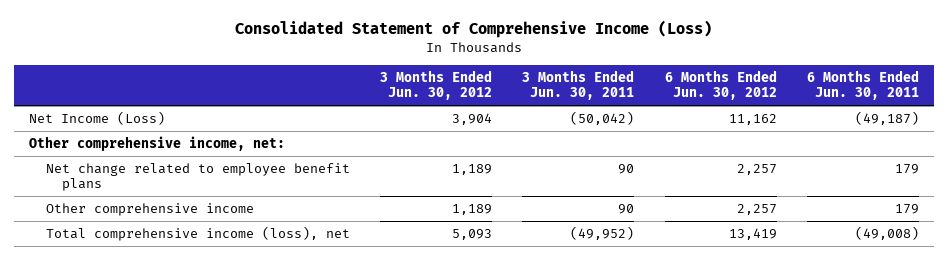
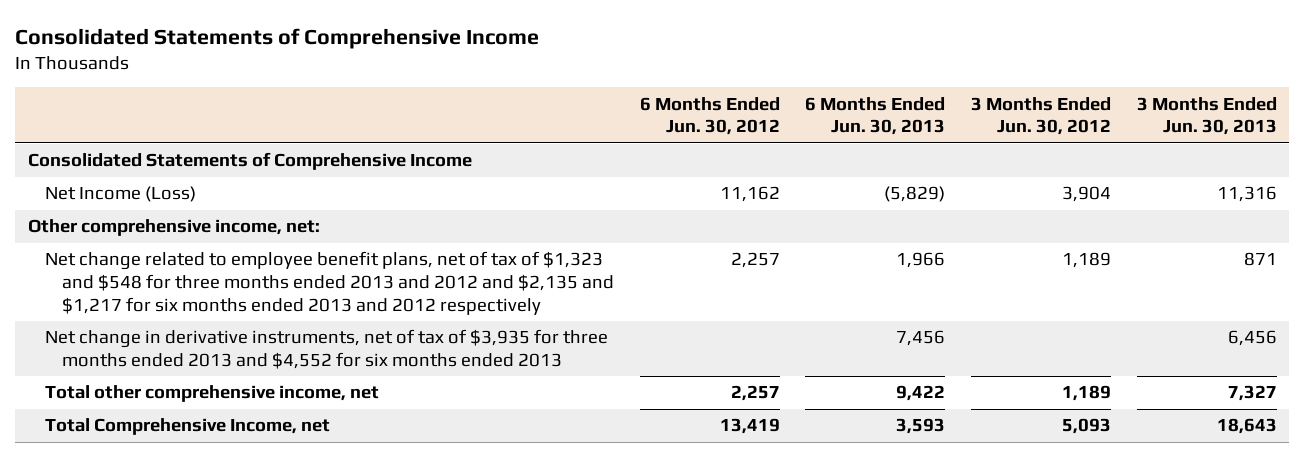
- Consolidated Statement of Comprehensive Income (Loss)
+ Consolidated Statements of Comprehensive Income
- | 3 Months Ended Jun. 30, 2012 | 3 Months Ended Jun. 30, 2011 | 6 Months Ended Jun. 30, 2012 | 6 Months Ended Jun. 30, 2011
+ | 6 Months Ended Jun. 30, 2012 | 6 Months Ended Jun. 30, 2013 | 3 Months Ended Jun. 30, 2012 | 3 Months Ended Jun. 30, 2013
+ Consolidated Statements of Comprehensive Income
- Net change related to employee benefit plans | 1,189 | 90 | 2,257 | 179
- Other comprehensive income | 1,189 | 90 | 2,257 | 179
- Total comprehensive income (loss), net | 5,093 | (49,952) | 13,419 | (49,008)
+ Net change related to employee benefit plans, net of tax of $1,323 and $548 for three months ended 2013 and 2012 and $2,135 and $1,217 for six months ended 2013 and 2012 respectively | 2,257 | 1,966 | 1,189 | 871
+ Net change in derivative instruments, net of tax of $3,935 for three months ended 2013 and $4,552 for six months ended 2013 | | 7,456 | | 6,456
+ Total other comprehensive income, net | 2,257 | 9,422 | 1,189 | 7,327
+ Total Comprehensive Income, net | 13,419 | 3,593 | 5,093 | 18,643

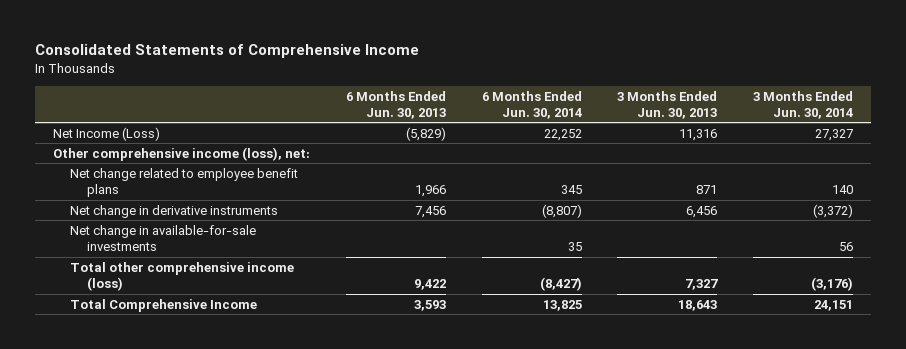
- | 6 Months Ended Jun. 30, 2012 | 6 Months Ended Jun. 30, 2013 | 3 Months Ended Jun. 30, 2012 | 3 Months Ended Jun. 30, 2013
+ | 6 Months Ended Jun. 30, 2013 | 6 Months Ended Jun. 30, 2014 | 3 Months Ended Jun. 30, 2013 | 3 Months Ended Jun. 30, 2014
- Consolidated Statements of Comprehensive Income
- Other comprehensive income, net:
- Net change related to employee benefit plans, net of tax of $1,323 and $548 for three months ended 2013 and 2012 and $2,135 and $1,217 for six months ended 2013 and 2012 respectively | 2,257 | 1,966 | 1,189 | 871
- Net change in derivative instruments, net of tax of $3,935 for three months ended 2013 and $4,552 for six months ended 2013 | | 7,456 | | 6,456
- Total other comprehensive income, net | 2,257 | 9,422 | 1,189 | 7,327
- Total Comprehensive Income, net | 13,419 | 3,593 | 5,093 | 18,643
+ Other comprehensive income (loss), net:
+ Net change related to employee benefit plans | 1,966 | 345 | 871 | 140
+ Net change in derivative instruments | 7,456 | (8,807) | 6,456 | (3,372)
+ Net change in available-for-sale investments | | 35 | | 56
+ Total other comprehensive income (loss) | 9,422 | (8,427) | 7,327 | (3,176)
+ Total Comprehensive Income | 3,593 | 13,825 | 18,643 | 24,151

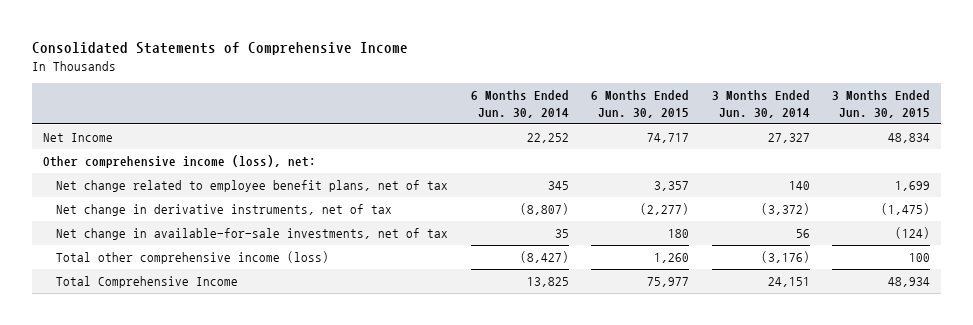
- | 6 Months Ended Jun. 30, 2013 | 6 Months Ended Jun. 30, 2014 | 3 Months Ended Jun. 30, 2013 | 3 Months Ended Jun. 30, 2014
+ | 6 Months Ended Jun. 30, 2014 | 6 Months Ended Jun. 30, 2015 | 3 Months Ended Jun. 30, 2014 | 3 Months Ended Jun. 30, 2015
- Net Income (Loss) | (5,829) | 22,252 | 11,316 | 27,327
+ Net Income | 22,252 | 74,717 | 27,327 | 48,834
- Net change related to employee benefit plans | 1,966 | 345 | 871 | 140
- Net change in derivative instruments | 7,456 | (8,807) | 6,456 | (3,372)
- Net change in available-for-sale investments | | 35 | | 56
+ Net change related to employee benefit plans, net of tax | 345 | 3,357 | 140 | 1,699
+ Net change in derivative instruments, net of tax | (8,807) | (2,277) | (3,372) | (1,475)
+ Net change in available-for-sale investments, net of tax | 35 | 180 | 56 | (124)

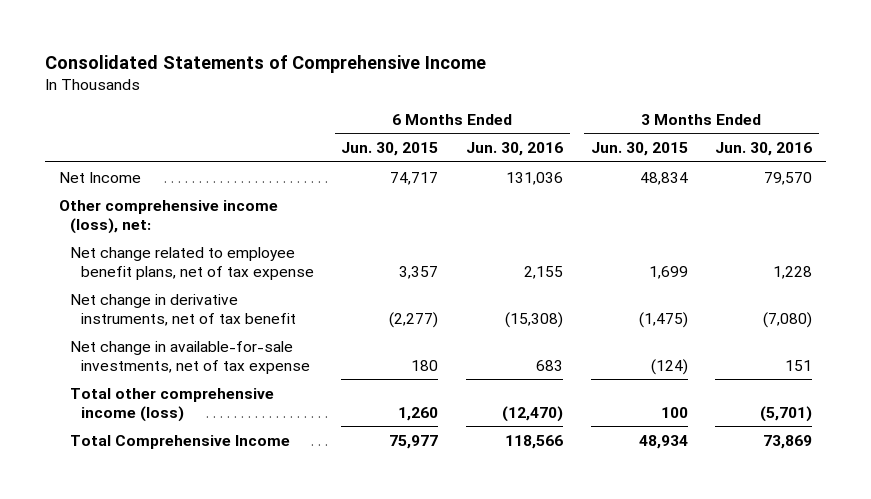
- | 6 Months Ended Jun. 30, 2014 | 6 Months Ended Jun. 30, 2015 | 3 Months Ended Jun. 30, 2014 | 3 Months Ended Jun. 30, 2015
+ | 6 Months Ended Jun. 30, 2015 | 6 Months Ended Jun. 30, 2016 | 3 Months Ended Jun. 30, 2015 | 3 Months Ended Jun. 30, 2016
- Net change related to employee benefit plans, net of tax | 345 | 3,357 | 140 | 1,699
- Net change in derivative instruments, net of tax | (8,807) | (2,277) | (3,372) | (1,475)
- Net change in available-for-sale investments, net of tax | 35 | 180 | 56 | (124)
+ Net change related to employee benefit plans, net of tax expense | 3,357 | 2,155 | 1,699 | 1,228
+ Net change in derivative instruments, net of tax benefit | (2,277) | (15,308) | (1,475) | (7,080)
+ Net change in available-for-sale investments, net of tax expense | 180 | 683 | (124) | 151

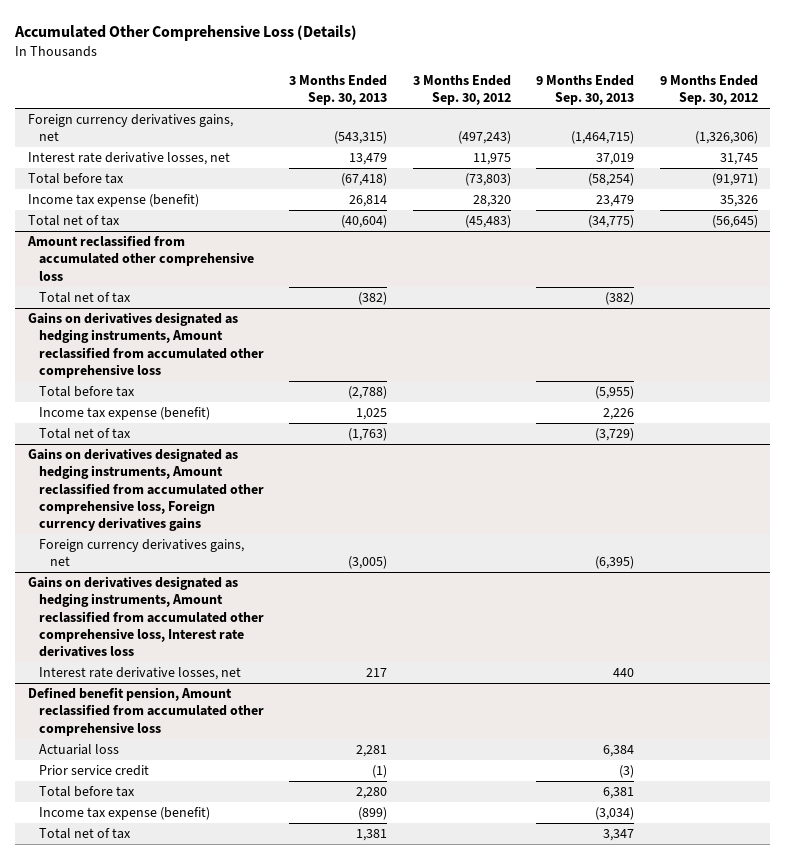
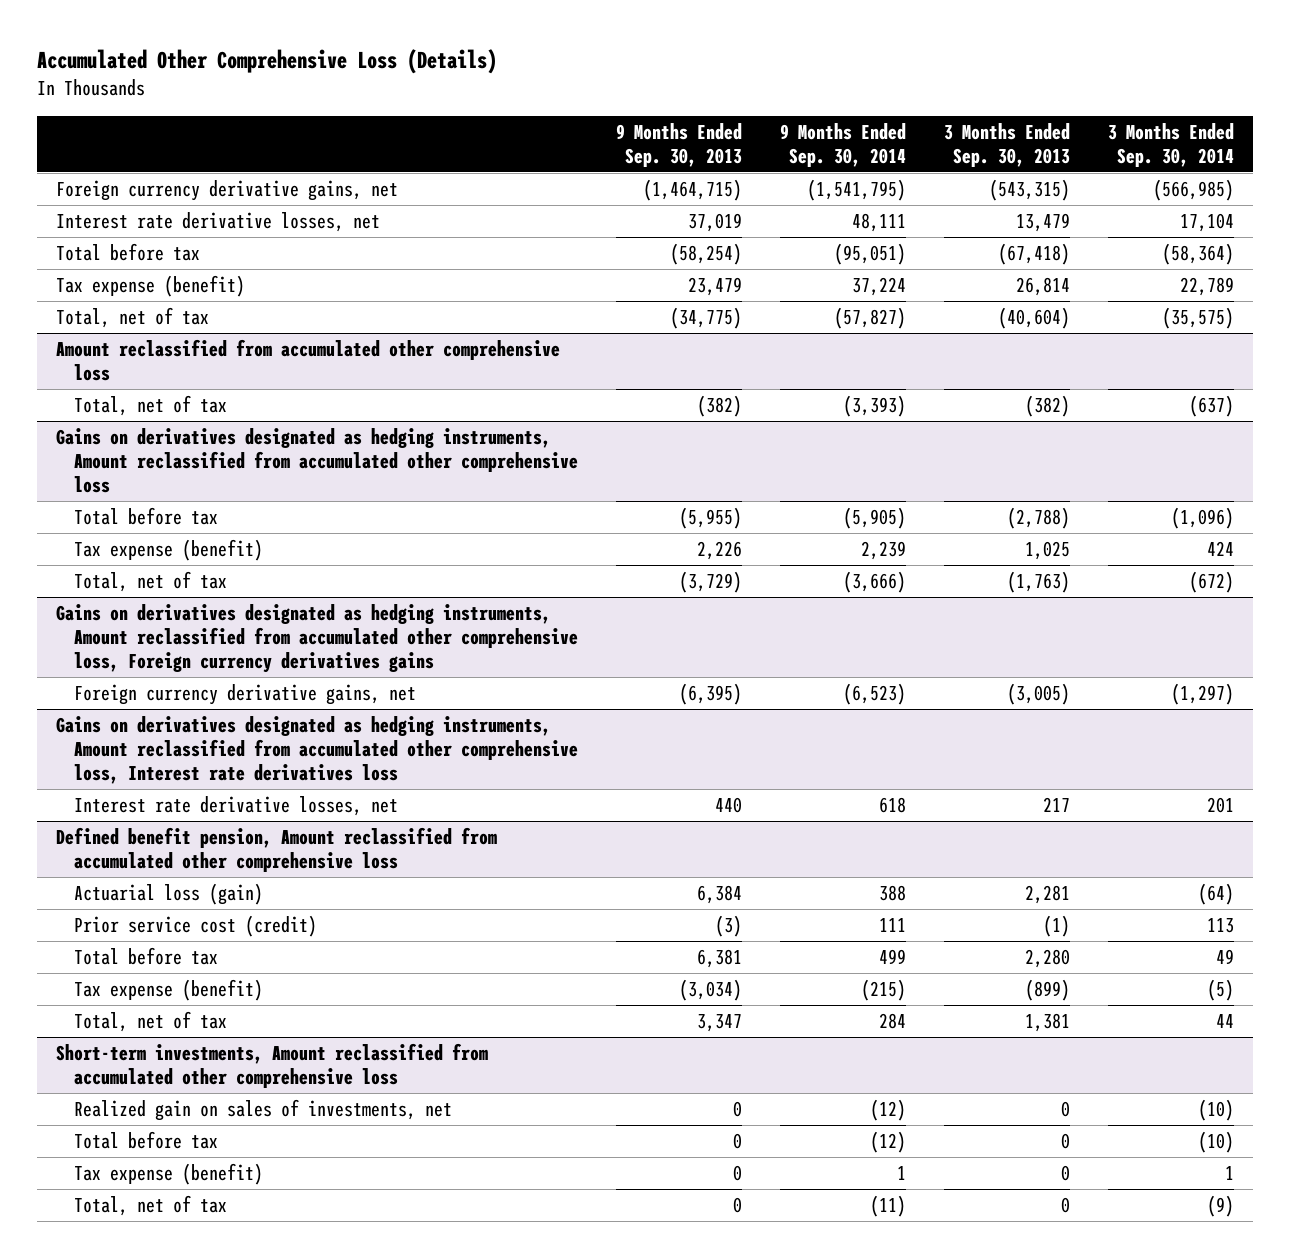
- | 3 Months Ended Sep. 30, 2013 | 3 Months Ended Sep. 30, 2012 | 9 Months Ended Sep. 30, 2013 | 9 Months Ended Sep. 30, 2012
+ | 9 Months Ended Sep. 30, 2013 | 9 Months Ended Sep. 30, 2014 | 3 Months Ended Sep. 30, 2013 | 3 Months Ended Sep. 30, 2014
- Foreign currency derivatives gains, net | (543,315) | (497,243) | (1,464,715) | (1,326,306)
+ Foreign currency derivative gains, net | (1,464,715) | (1,541,795) | (543,315) | (566,985)
- Income tax expense (benefit) | 26,814 | 28,320 | 23,479 | 35,326
- Total net of tax | (40,604) | (45,483) | (34,775) | (56,645)
+ Tax expense (benefit) | 23,479 | 37,224 | 26,814 | 22,789
+ Total, net of tax | (34,775) | (57,827) | (40,604) | (35,575)
@ Amount reclassified from accumulated other comprehensive loss
- Total net of tax | (382) | | (382) |
+ Total, net of tax | (382) | (3,393) | (382) | (637)
@ Gains on derivatives designated as hedging instruments, Amount reclassified from accumulated other comprehensive loss
- Income tax expense (benefit) | 1,025 | | 2,226 |
- Total net of tax | (1,763) | | (3,729) |
+ Tax expense (benefit) | 2,226 | 2,239 | 1,025 | 424
+ Total, net of tax | (3,729) | (3,666) | (1,763) | (672)
@ Gains on derivatives designated as hedging instruments, Amount reclassified from accumulated other comprehensive loss, Foreign currency derivatives gains
- Foreign currency derivatives gains, net | (3,005) | | (6,395) |
+ Foreign currency derivative gains, net | (6,395) | (6,523) | (3,005) | (1,297)
@ Defined benefit pension, Amount reclassified from accumulated other comprehensive loss
- Actuarial loss | 2,281 | | 6,384 |
- Prior service credit | (1) | | (3) |
+ Actuarial loss (gain) | 6,384 | 388 | 2,281 | (64)
+ Prior service cost (credit) | (3) | 111 | (1) | 113
- Income tax expense (benefit) | (899) | | (3,034) |
- Total net of tax | 1,381 | | 3,347 |
+ Tax expense (benefit) | (3,034) | (215) | (899) | (5)
+ Total, net of tax | 3,347 | 284 | 1,381 | 44
+ Short-term investments, Amount reclassified from accumulated other comprehensive loss
+ Realized gain on sales of investments, net | 0 | (12) | 0 | (10)
+ Total before tax | 0 | (12) | 0 | (10)
+ Tax expense (benefit) | 0 | 1 | 0 | 1
+ Total, net of tax | 0 | (11) | 0 | (9)

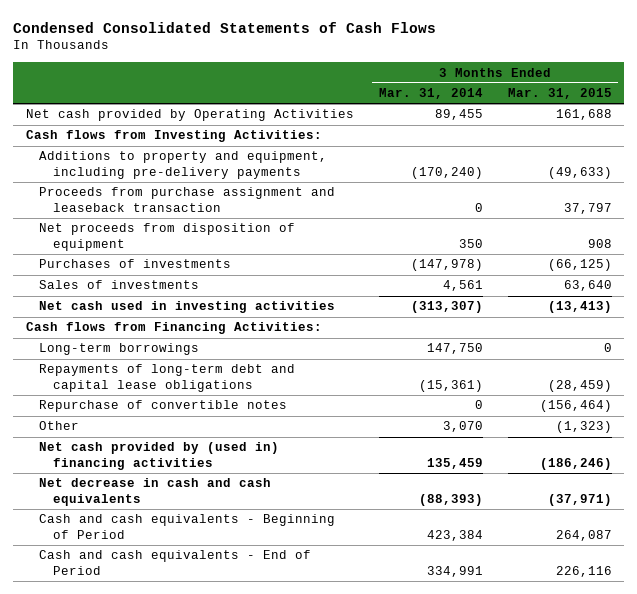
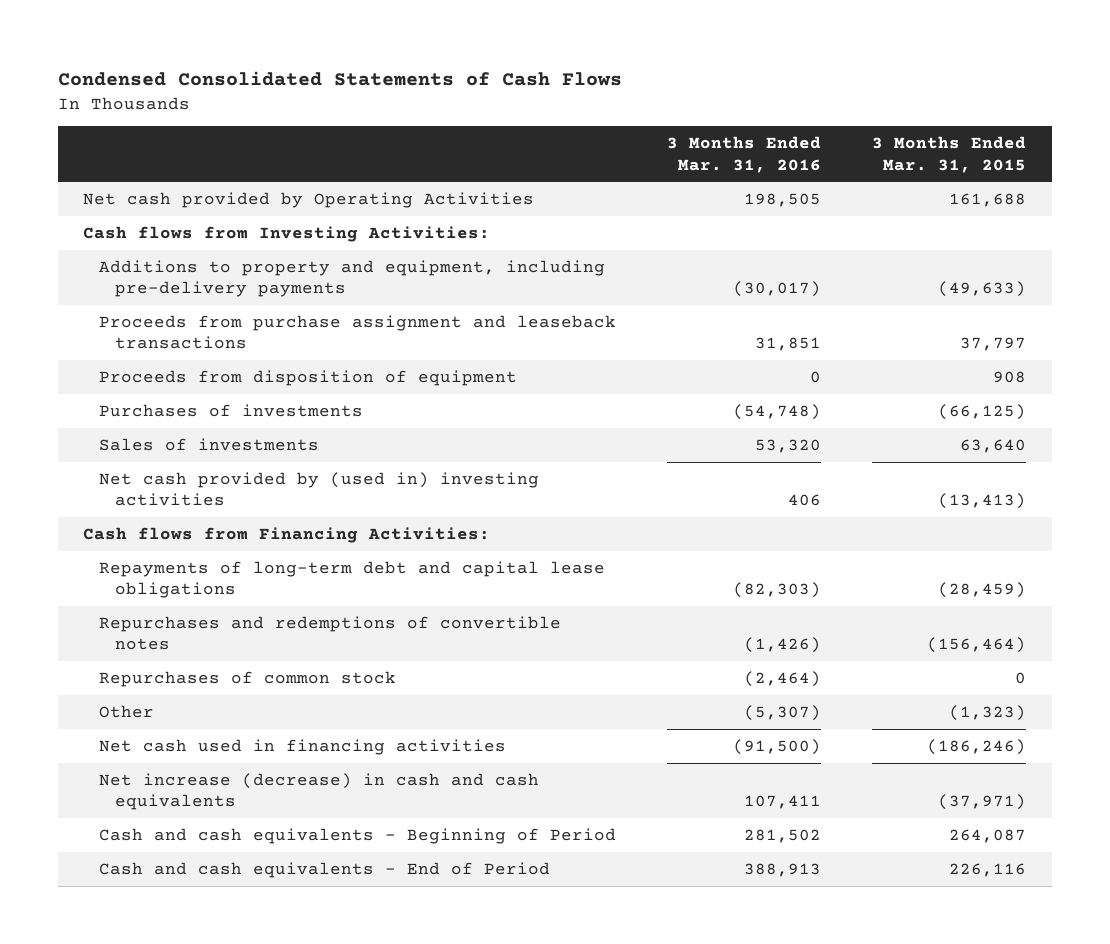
- | 3 Months Ended Mar. 31, 2014 | 3 Months Ended Mar. 31, 2015
+ | 3 Months Ended Mar. 31, 2016 | 3 Months Ended Mar. 31, 2015
- Proceeds from purchase assignment and leaseback transaction | 0 | 37,797
- Net proceeds from disposition of equipment | 350 | 908
+ Proceeds from purchase assignment and leaseback transactions | 31,851 | 37,797
+ Proceeds from disposition of equipment | 0 | 908
- Net cash used in investing activities | (313,307) | (13,413)
+ Net cash provided by (used in) investing activities | 406 | (13,413)
- Long-term borrowings | 147,750 | 0
- Repurchase of convertible notes | 0 | (156,464)
+ Repurchases and redemptions of convertible notes | (1,426) | (156,464)
+ Repurchases of common stock | (2,464) | 0
- Net cash provided by (used in) financing activities | 135,459 | (186,246)
- Net decrease in cash and cash equivalents | (88,393) | (37,971)
+ Net cash used in financing activities | (91,500) | (186,246)
+ Net increase (decrease) in cash and cash equivalents | 107,411 | (37,971)

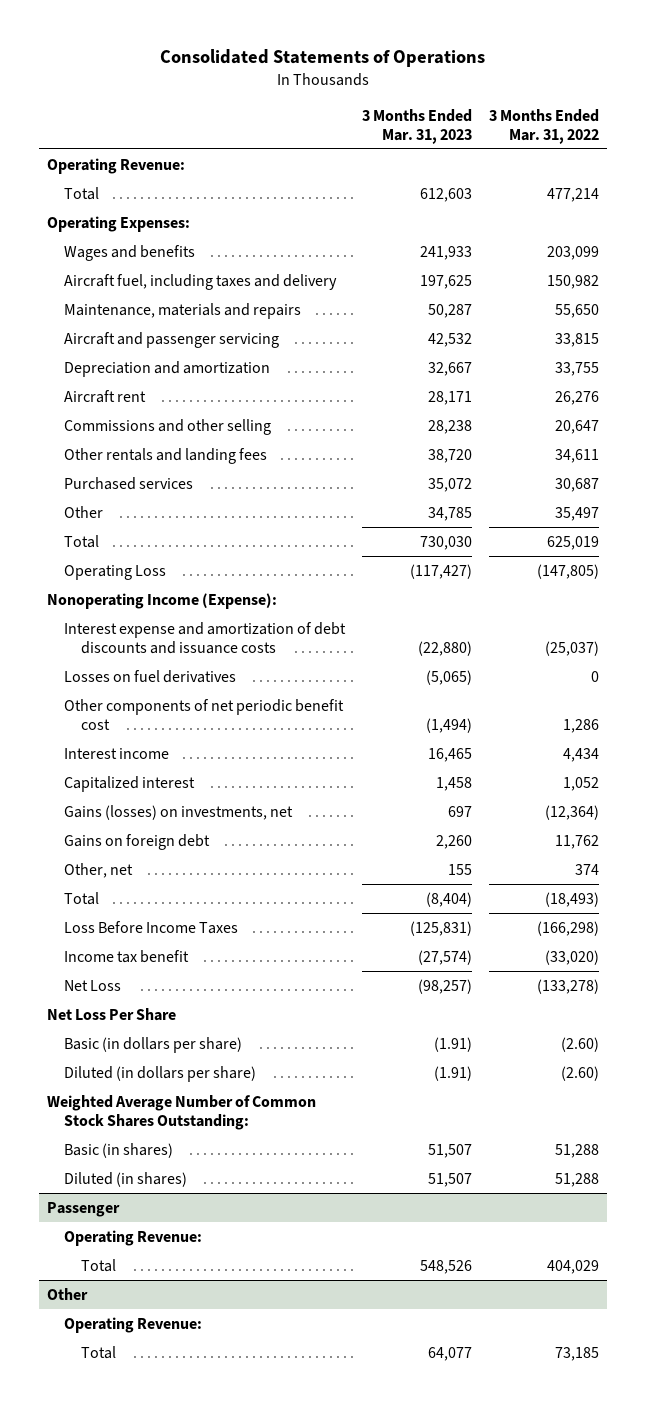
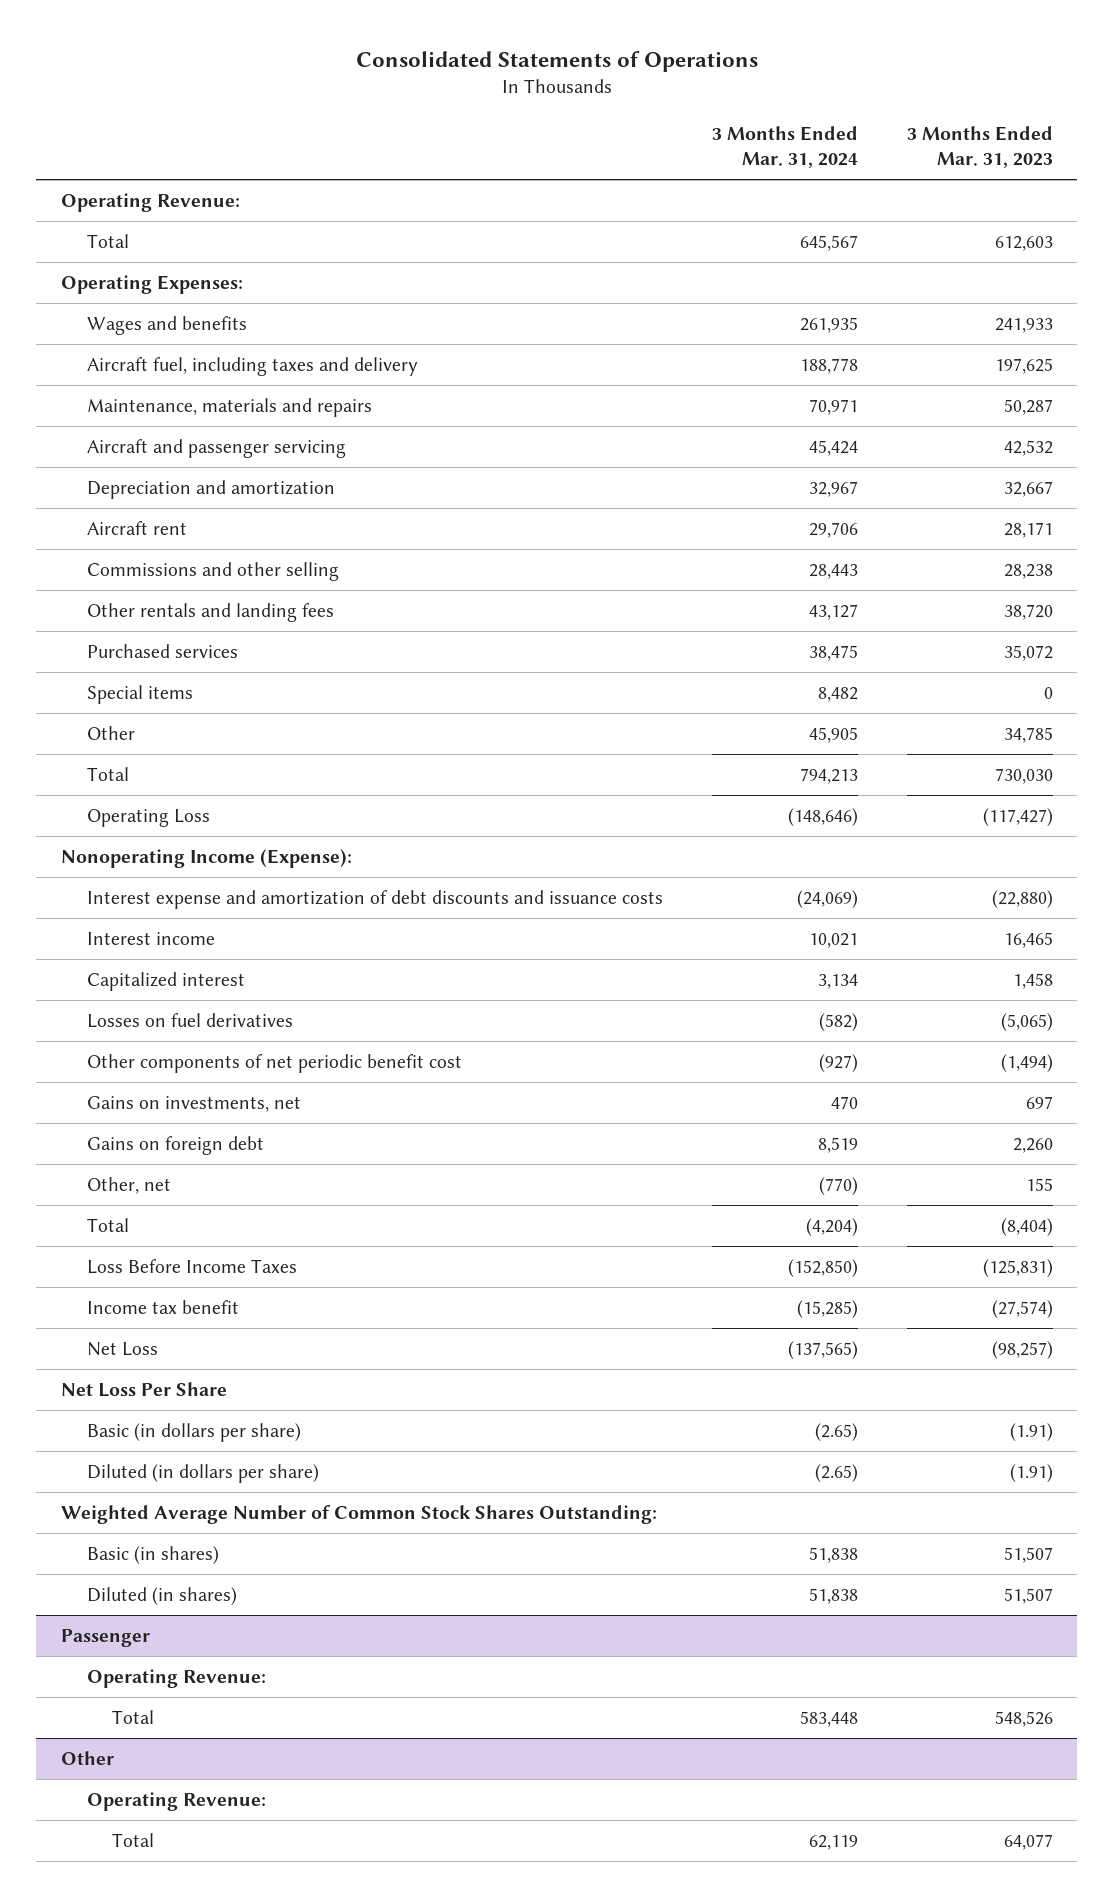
- | 3 Months Ended Mar. 31, 2023 | 3 Months Ended Mar. 31, 2022
+ | 3 Months Ended Mar. 31, 2024 | 3 Months Ended Mar. 31, 2023
+ Special items | 8,482 | 0
- Gains (losses) on investments, net | 697 | (12,364)
moved down: Losses on fuel derivatives | (582) | (5,065)
moved down: Other components of net periodic benefit cost | (927) | (1,494)
+ Gains on investments, net | 470 | 697

